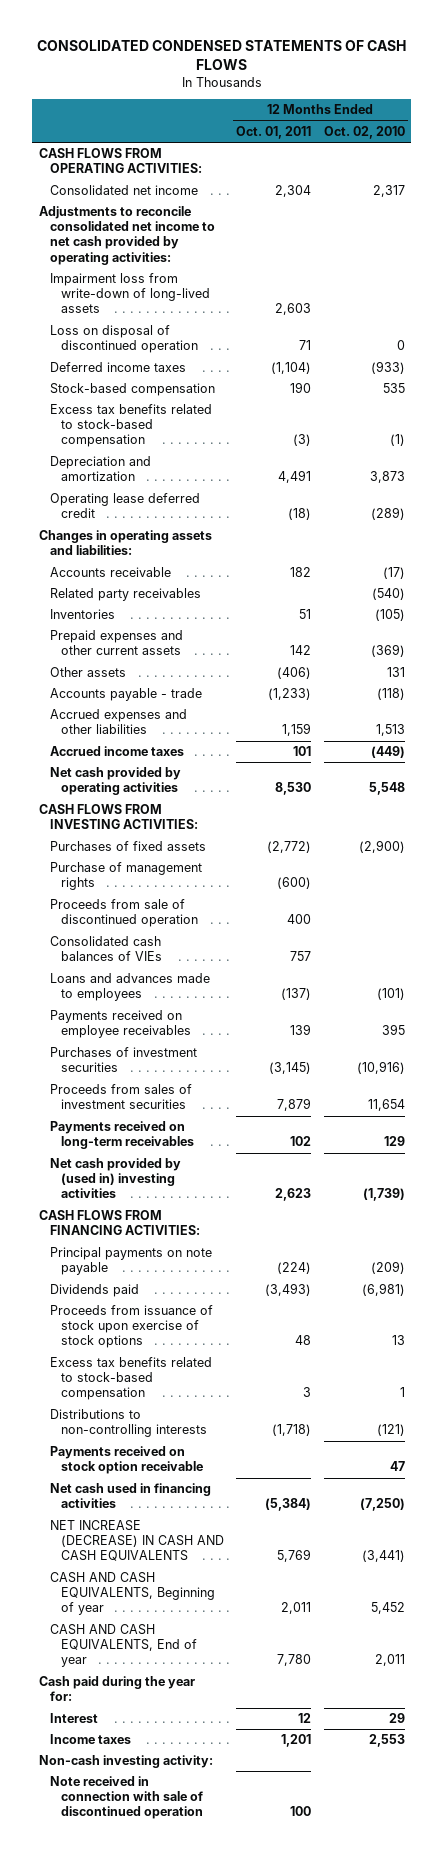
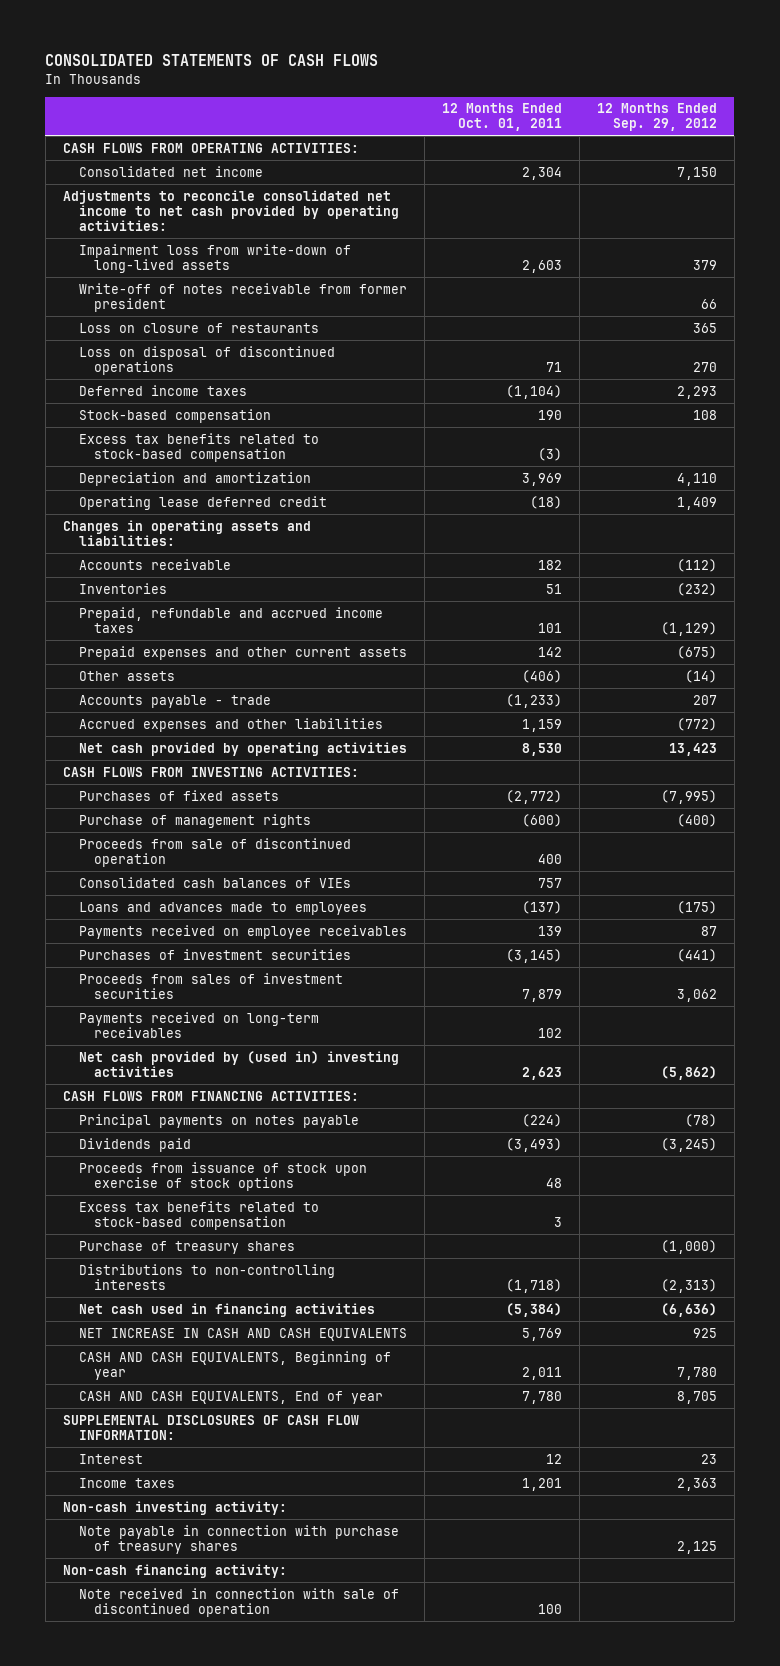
- CONSOLIDATED CONDENSED STATEMENTS OF CASH FLOWS
+ CONSOLIDATED STATEMENTS OF CASH FLOWS
- | 12 Months Ended Oct. 01, 2011 | 12 Months Ended Oct. 02, 2010
+ | 12 Months Ended Oct. 01, 2011 | 12 Months Ended Sep. 29, 2012
- Loss on disposal of discontinued operation | 71 | 0
+ Write-off of notes receivable from former president | | 66
+ Loss on closure of restaurants | | 365
+ Loss on disposal of discontinued operations | 71 | 270
- Depreciation and amortization | 4,491 | 3,873
+ Depreciation and amortization | 3,969 | 4,110
- Related party receivables | | (540)
+ Prepaid, refundable and accrued income taxes | 101 | (1,129)
- Accrued income taxes | 101 | (449)
- Principal payments on note payable | (224) | (209)
+ Principal payments on notes payable | (224) | (78)
+ Purchase of treasury shares | | (1,000)
- Payments received on stock option receivable | | 47
- NET INCREASE (DECREASE) IN CASH AND CASH EQUIVALENTS | 5,769 | (3,441)
+ NET INCREASE IN CASH AND CASH EQUIVALENTS | 5,769 | 925
- Cash paid during the year for:
+ SUPPLEMENTAL DISCLOSURES OF CASH FLOW INFORMATION:
+ Note payable in connection with purchase of treasury shares | | 2,125
+ Non-cash financing activity:

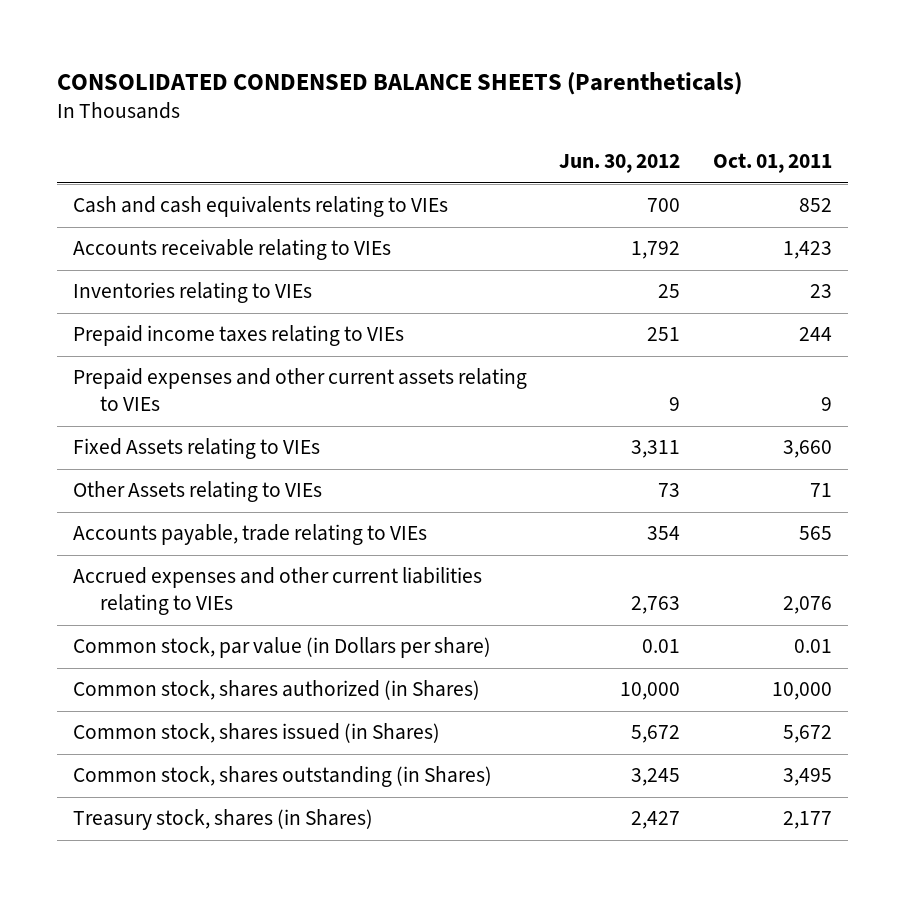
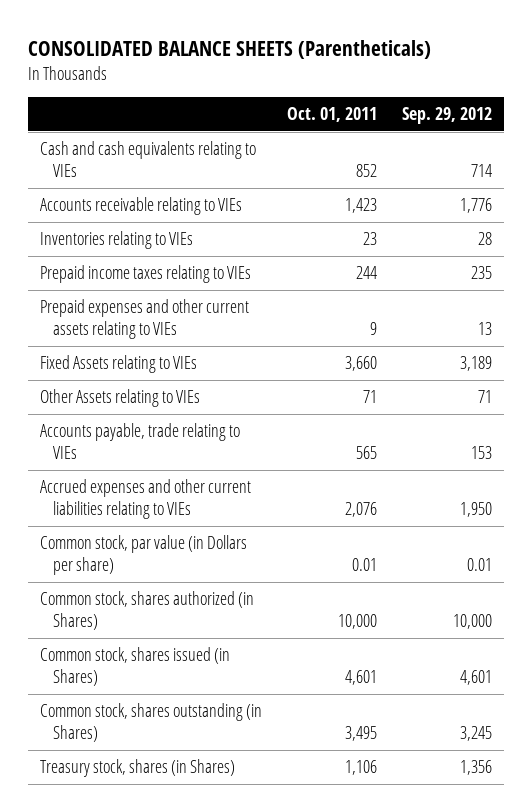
- CONSOLIDATED CONDENSED BALANCE SHEETS (Parentheticals)
+ CONSOLIDATED BALANCE SHEETS (Parentheticals)
- | Jun. 30, 2012 | Oct. 01, 2011
+ | Oct. 01, 2011 | Sep. 29, 2012
- Common stock, shares issued (in Shares) | 5,672 | 5,672
+ Common stock, shares issued (in Shares) | 4,601 | 4,601
- Treasury stock, shares (in Shares) | 2,427 | 2,177
+ Treasury stock, shares (in Shares) | 1,106 | 1,356

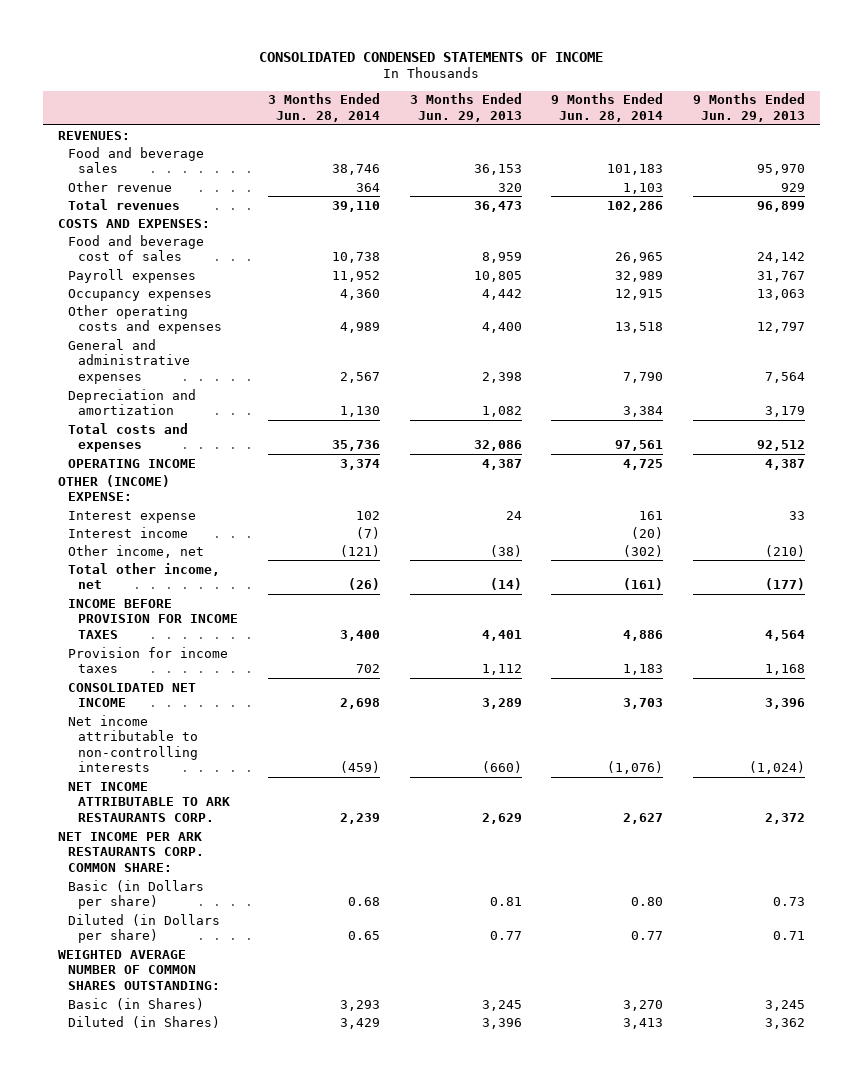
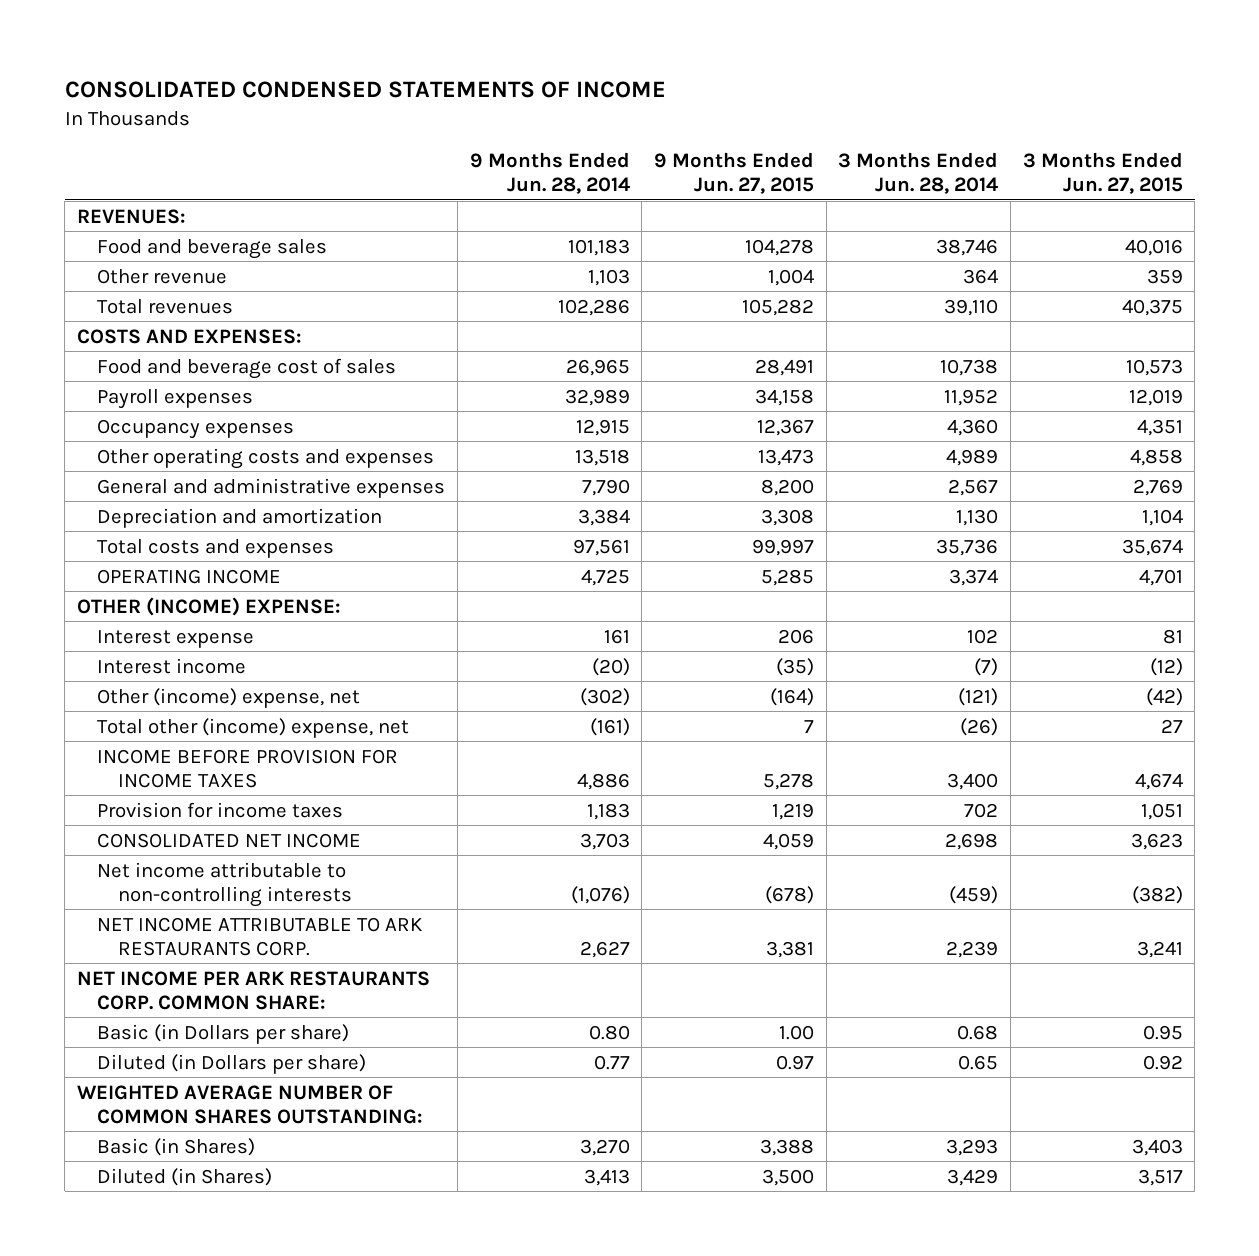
- | 3 Months Ended Jun. 28, 2014 | 3 Months Ended Jun. 29, 2013 | 9 Months Ended Jun. 28, 2014 | 9 Months Ended Jun. 29, 2013
+ | 9 Months Ended Jun. 28, 2014 | 9 Months Ended Jun. 27, 2015 | 3 Months Ended Jun. 28, 2014 | 3 Months Ended Jun. 27, 2015
- Other income, net | (121) | (38) | (302) | (210)
- Total other income, net | (26) | (14) | (161) | (177)
+ Other (income) expense, net | (302) | (164) | (121) | (42)
+ Total other (income) expense, net | (161) | 7 | (26) | 27

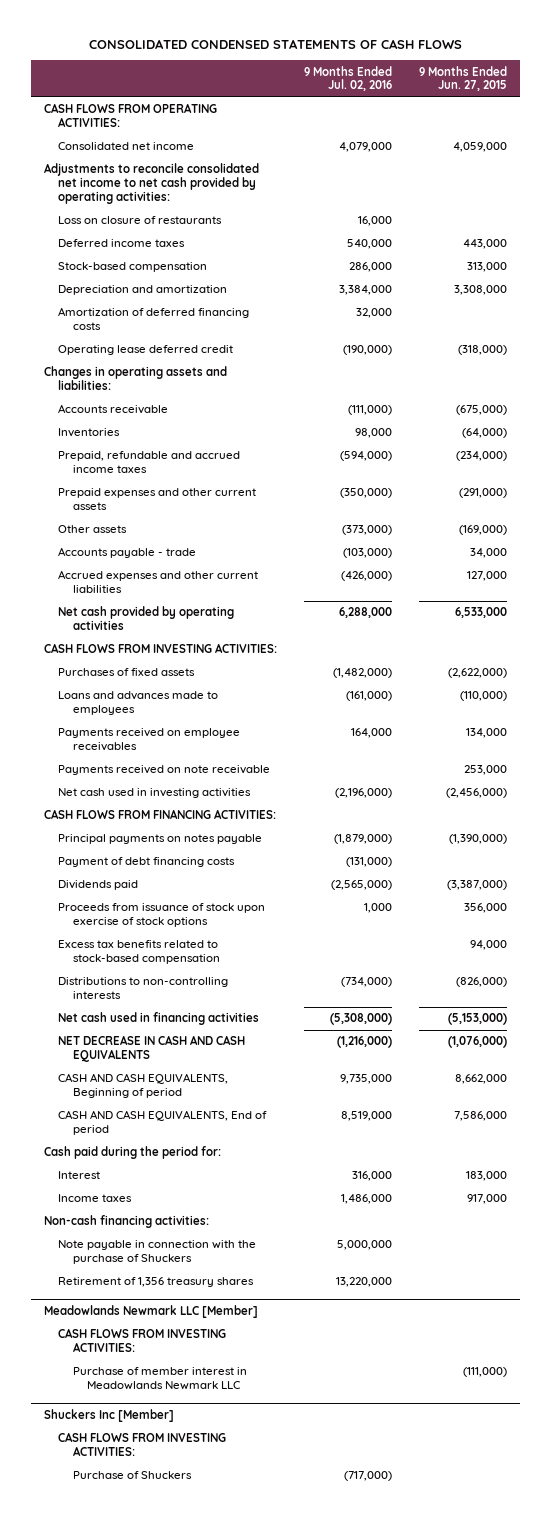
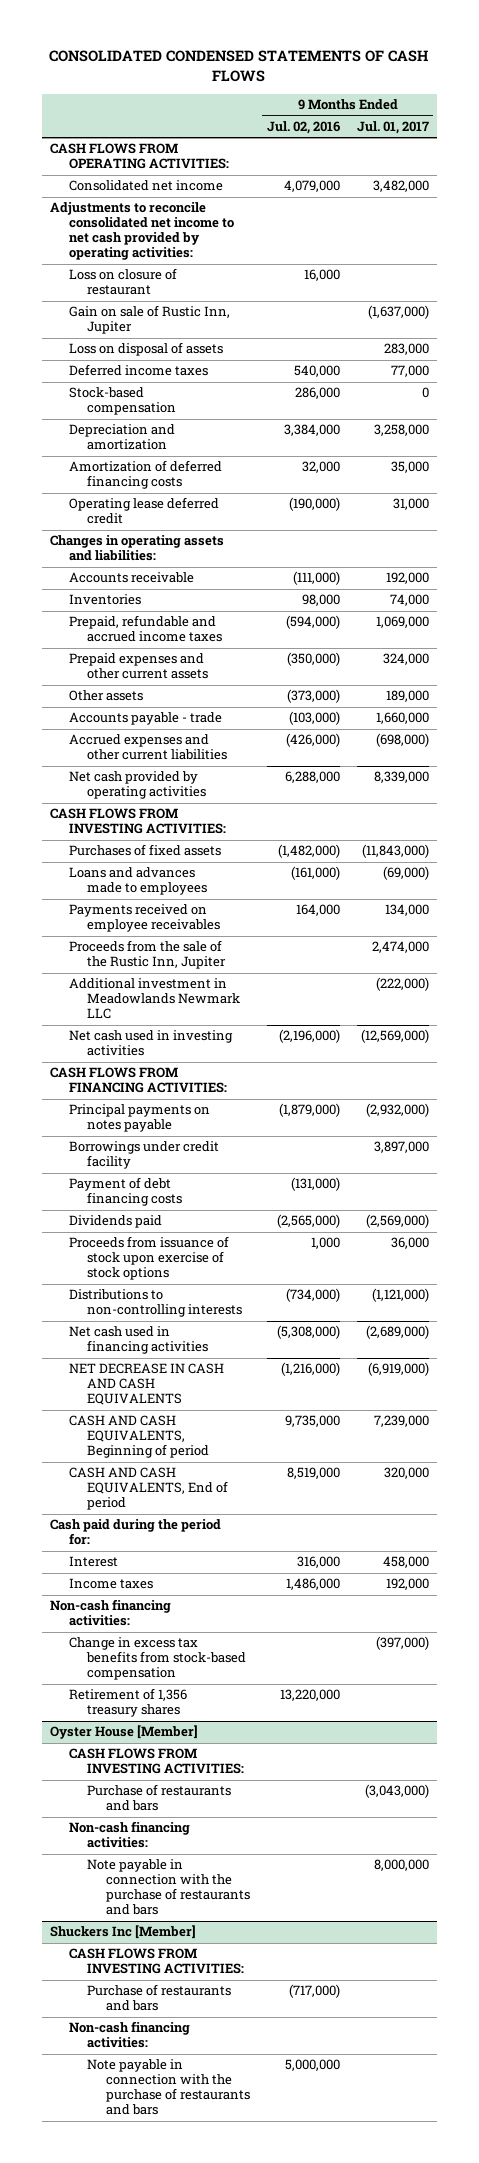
- | 9 Months Ended Jul. 02, 2016 | 9 Months Ended Jun. 27, 2015
+ | 9 Months Ended Jul. 02, 2016 | 9 Months Ended Jul. 01, 2017
- Loss on closure of restaurants | 16,000 |
+ Loss on closure of restaurant | 16,000 |
+ Gain on sale of Rustic Inn, Jupiter | | (1,637,000)
+ Loss on disposal of assets | | 283,000
- Payments received on note receivable | | 253,000
+ Proceeds from the sale of the Rustic Inn, Jupiter | | 2,474,000
+ Additional investment in Meadowlands Newmark LLC | | (222,000)
+ Borrowings under credit facility | | 3,897,000
- Excess tax benefits related to stock-based compensation | | 94,000
- Note payable in connection with the purchase of Shuckers | 5,000,000 |
+ Change in excess tax benefits from stock-based compensation | | (397,000)
- Meadowlands Newmark LLC [Member]
+ Oyster House [Member]
- Purchase of member interest in Meadowlands Newmark LLC | | (111,000)
+ Purchase of restaurants and bars | | (3,043,000)
+ Non-cash financing activities:
+ Note payable in connection with the purchase of restaurants and bars | | 8,000,000
@ Shuckers Inc [Member]
- Purchase of Shuckers | (717,000) |
+ Purchase of restaurants and bars | (717,000) |
+ Non-cash financing activities:
+ Note payable in connection with the purchase of restaurants and bars | 5,000,000 |

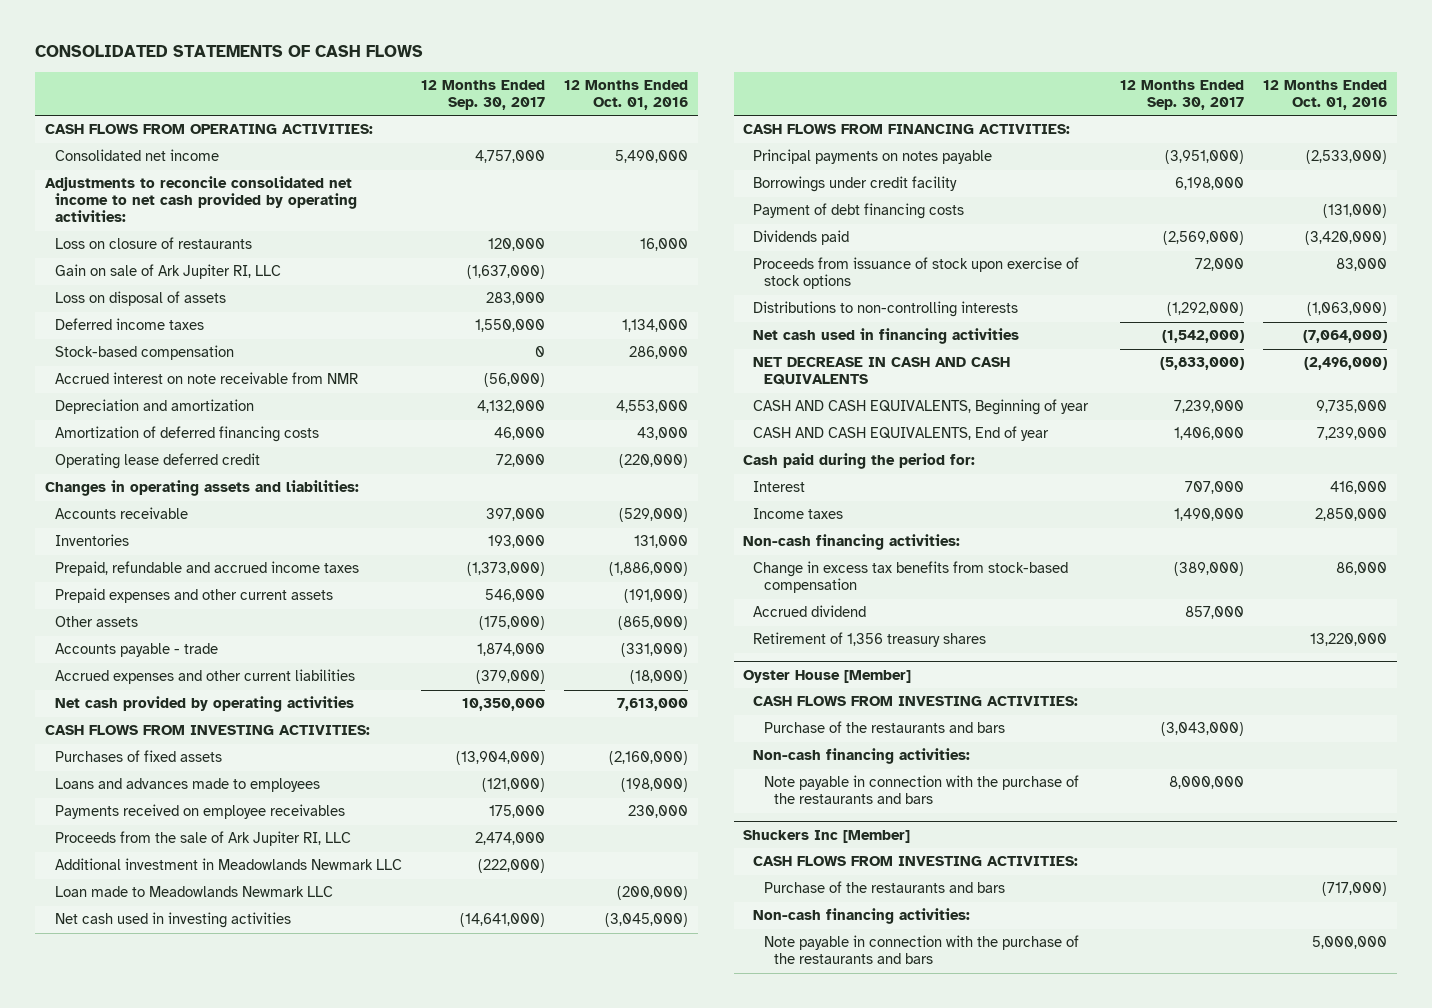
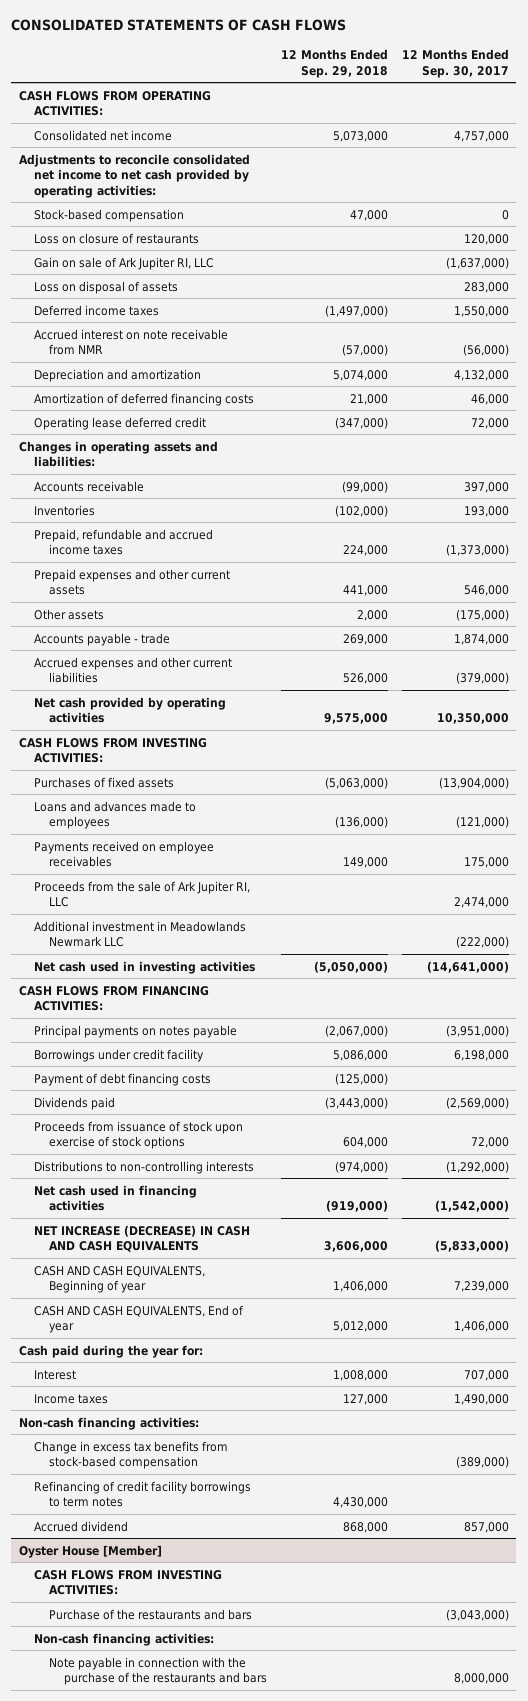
- | 12 Months Ended Sep. 30, 2017 | 12 Months Ended Oct. 01, 2016
+ | 12 Months Ended Sep. 29, 2018 | 12 Months Ended Sep. 30, 2017
moved up: Stock-based compensation | 47,000 | 0
- Loan made to Meadowlands Newmark LLC | | (200,000)
- NET DECREASE IN CASH AND CASH EQUIVALENTS | (5,833,000) | (2,496,000)
+ NET INCREASE (DECREASE) IN CASH AND CASH EQUIVALENTS | 3,606,000 | (5,833,000)
- Cash paid during the period for:
+ Cash paid during the year for:
+ Refinancing of credit facility borrowings to term notes | 4,430,000 |
- Retirement of 1,356 treasury shares | | 13,220,000
- Shuckers Inc [Member]
- CASH FLOWS FROM INVESTING ACTIVITIES:
- Purchase of the restaurants and bars | | (717,000)
- Non-cash financing activities:
- Note payable in connection with the purchase of the restaurants and bars | | 5,000,000

